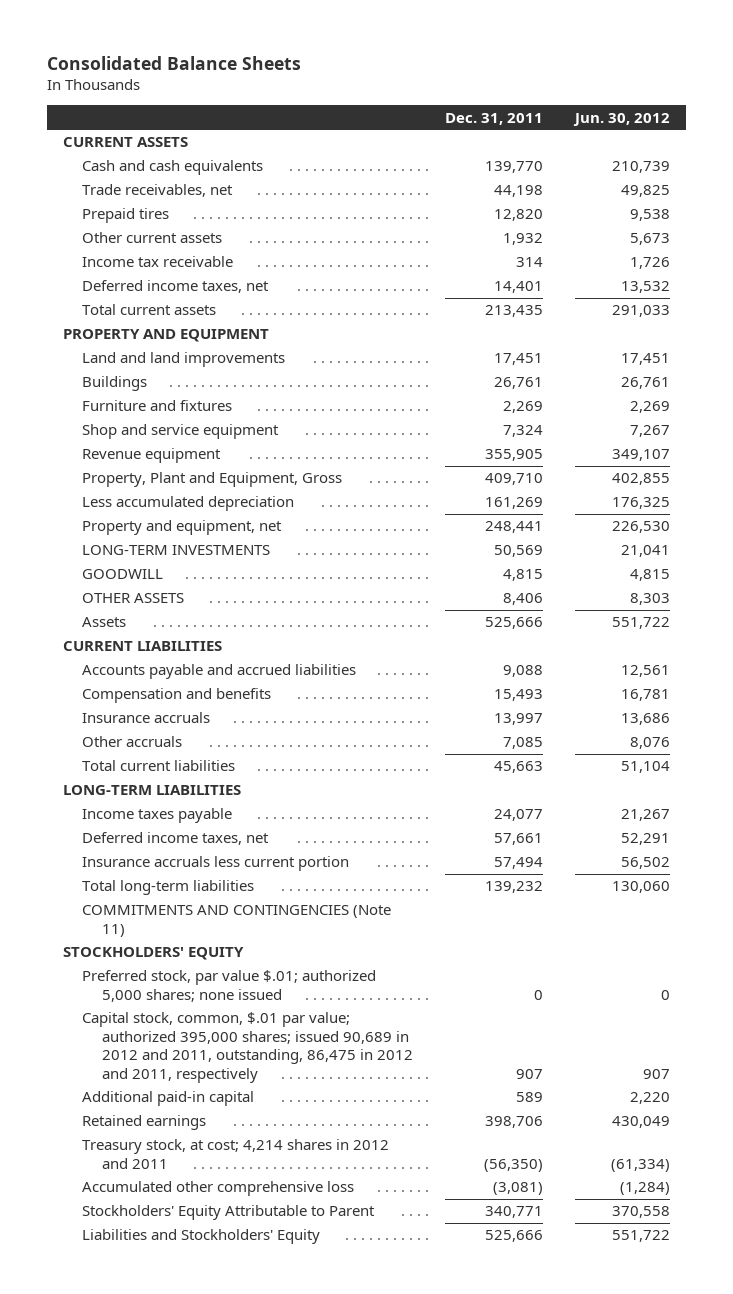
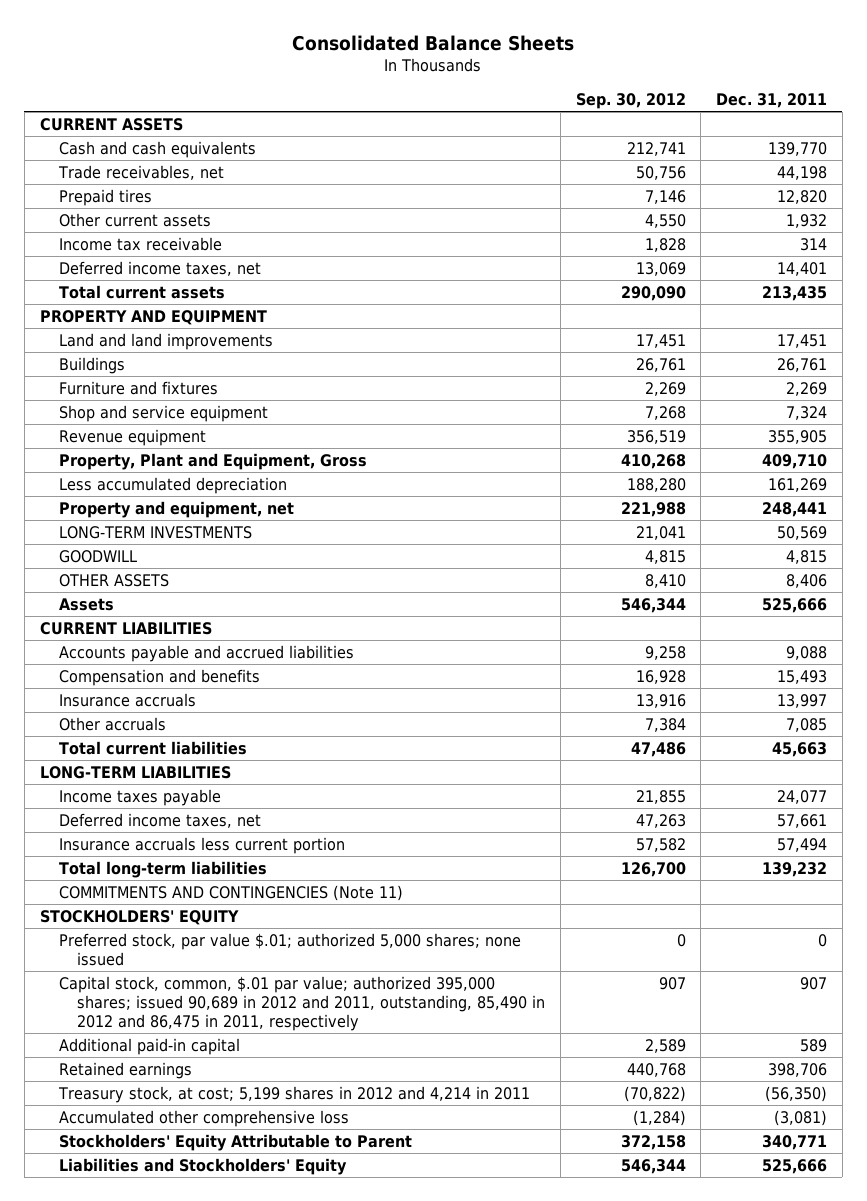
- | Dec. 31, 2011 | Jun. 30, 2012
+ | Sep. 30, 2012 | Dec. 31, 2011
- Capital stock, common, $.01 par value; authorized 395,000 shares; issued 90,689 in 2012 and 2011, outstanding, 86,475 in 2012 and 2011, respectively | 907 | 907
+ Capital stock, common, $.01 par value; authorized 395,000 shares; issued 90,689 in 2012 and 2011, outstanding, 85,490 in 2012 and 86,475 in 2011, respectively | 907 | 907
- Treasury stock, at cost; 4,214 shares in 2012 and 2011 | (56,350) | (61,334)
+ Treasury stock, at cost; 5,199 shares in 2012 and 4,214 in 2011 | (70,822) | (56,350)

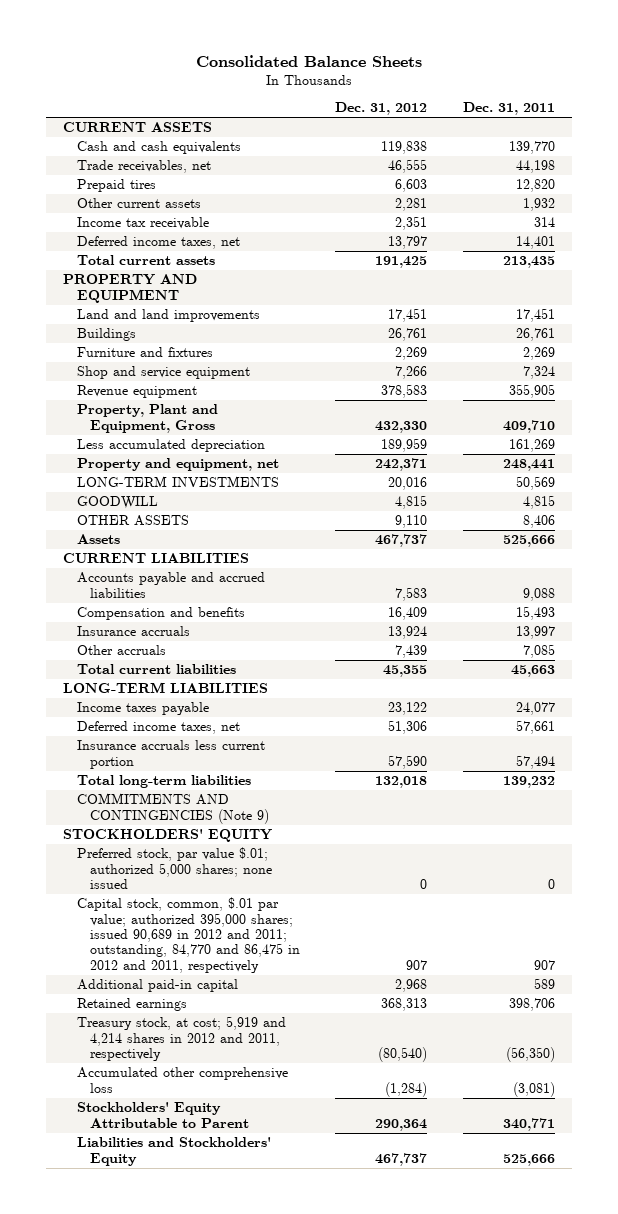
- | Sep. 30, 2012 | Dec. 31, 2011
+ | Dec. 31, 2012 | Dec. 31, 2011
- COMMITMENTS AND CONTINGENCIES (Note 11)
+ COMMITMENTS AND CONTINGENCIES (Note 9)
- Capital stock, common, $.01 par value; authorized 395,000 shares; issued 90,689 in 2012 and 2011, outstanding, 85,490 in 2012 and 86,475 in 2011, respectively | 907 | 907
+ Capital stock, common, $.01 par value; authorized 395,000 shares; issued 90,689 in 2012 and 2011; outstanding, 84,770 and 86,475 in 2012 and 2011, respectively | 907 | 907
- Treasury stock, at cost; 5,199 shares in 2012 and 4,214 in 2011 | (70,822) | (56,350)
+ Treasury stock, at cost; 5,919 and 4,214 shares in 2012 and 2011, respectively | (80,540) | (56,350)

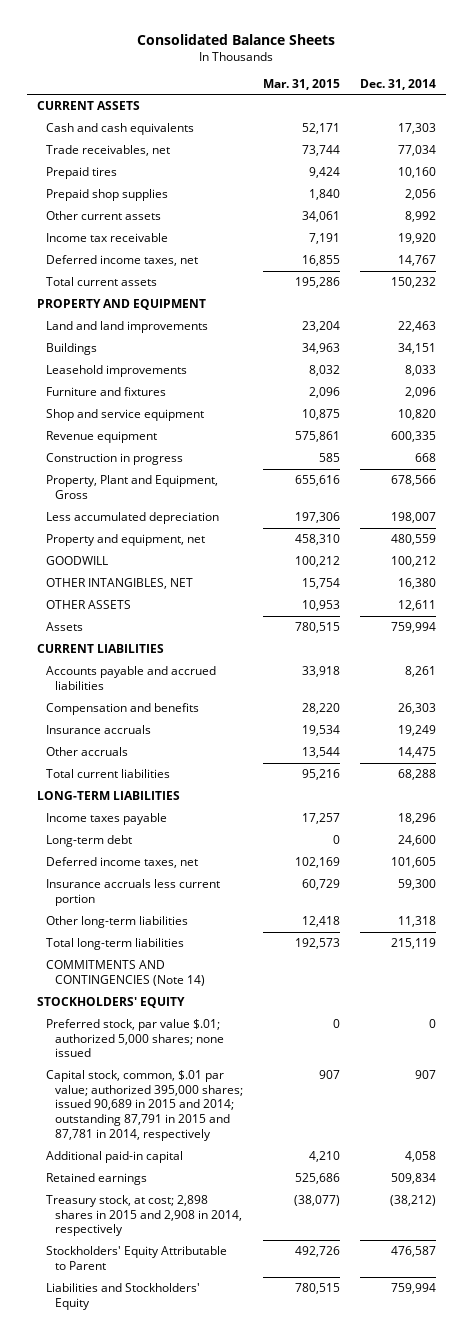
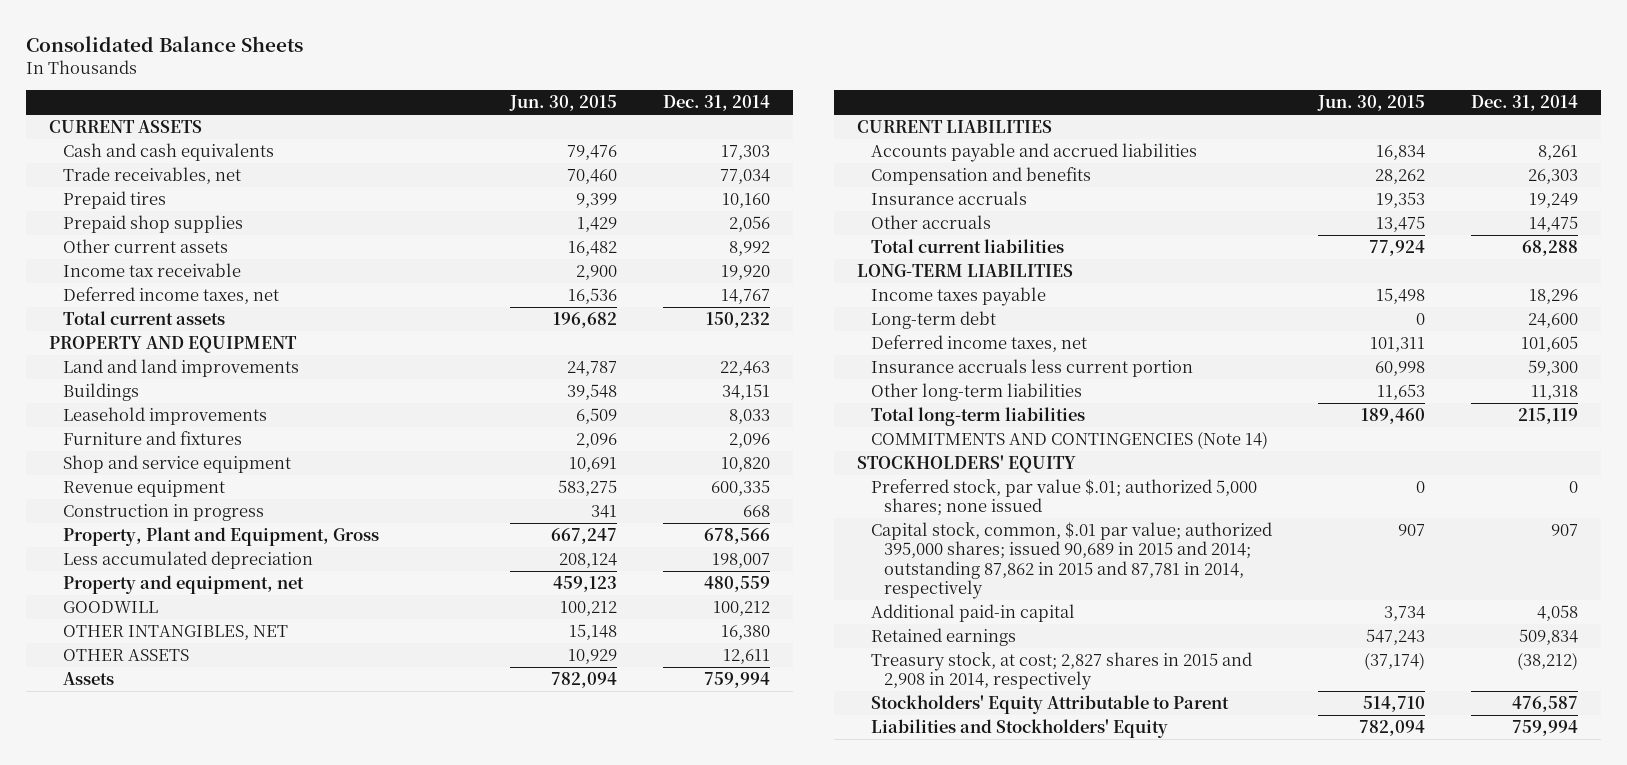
- | Mar. 31, 2015 | Dec. 31, 2014
+ | Jun. 30, 2015 | Dec. 31, 2014
- Capital stock, common, $.01 par value; authorized 395,000 shares; issued 90,689 in 2015 and 2014; outstanding 87,791 in 2015 and 87,781 in 2014, respectively | 907 | 907
+ Capital stock, common, $.01 par value; authorized 395,000 shares; issued 90,689 in 2015 and 2014; outstanding 87,862 in 2015 and 87,781 in 2014, respectively | 907 | 907
- Treasury stock, at cost; 2,898 shares in 2015 and 2,908 in 2014, respectively | (38,077) | (38,212)
+ Treasury stock, at cost; 2,827 shares in 2015 and 2,908 in 2014, respectively | (37,174) | (38,212)

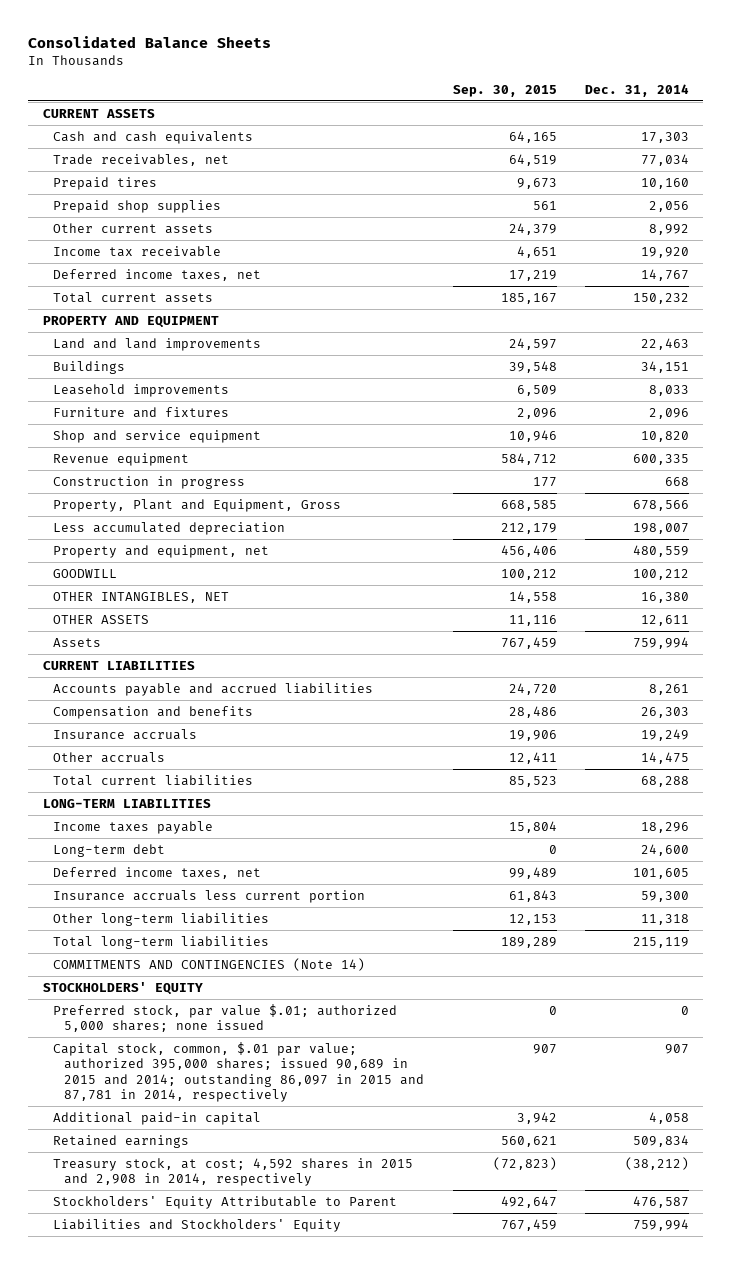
- | Jun. 30, 2015 | Dec. 31, 2014
+ | Sep. 30, 2015 | Dec. 31, 2014
- Capital stock, common, $.01 par value; authorized 395,000 shares; issued 90,689 in 2015 and 2014; outstanding 87,862 in 2015 and 87,781 in 2014, respectively | 907 | 907
+ Capital stock, common, $.01 par value; authorized 395,000 shares; issued 90,689 in 2015 and 2014; outstanding 86,097 in 2015 and 87,781 in 2014, respectively | 907 | 907
- Treasury stock, at cost; 2,827 shares in 2015 and 2,908 in 2014, respectively | (37,174) | (38,212)
+ Treasury stock, at cost; 4,592 shares in 2015 and 2,908 in 2014, respectively | (72,823) | (38,212)

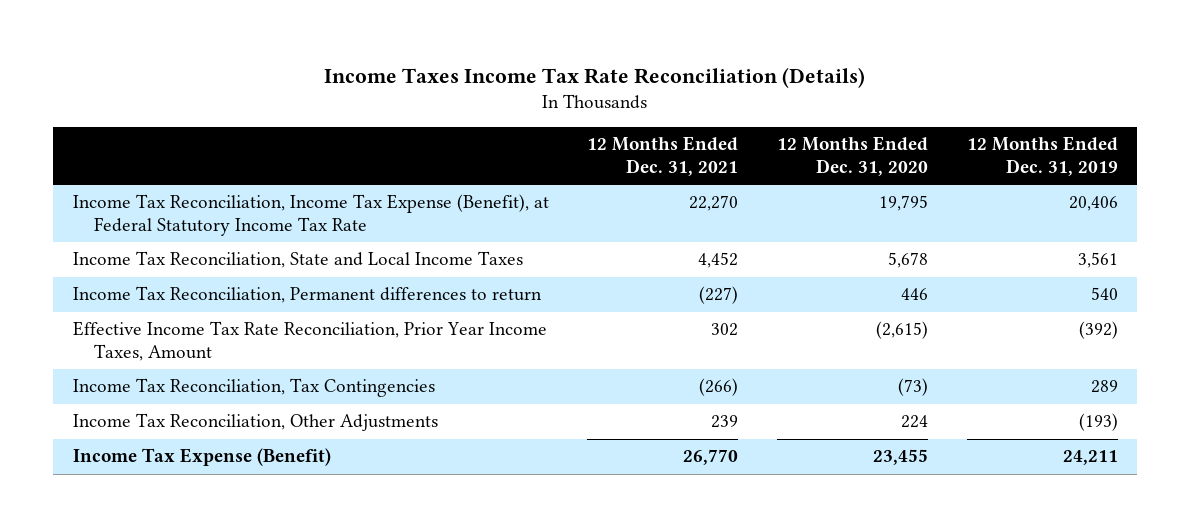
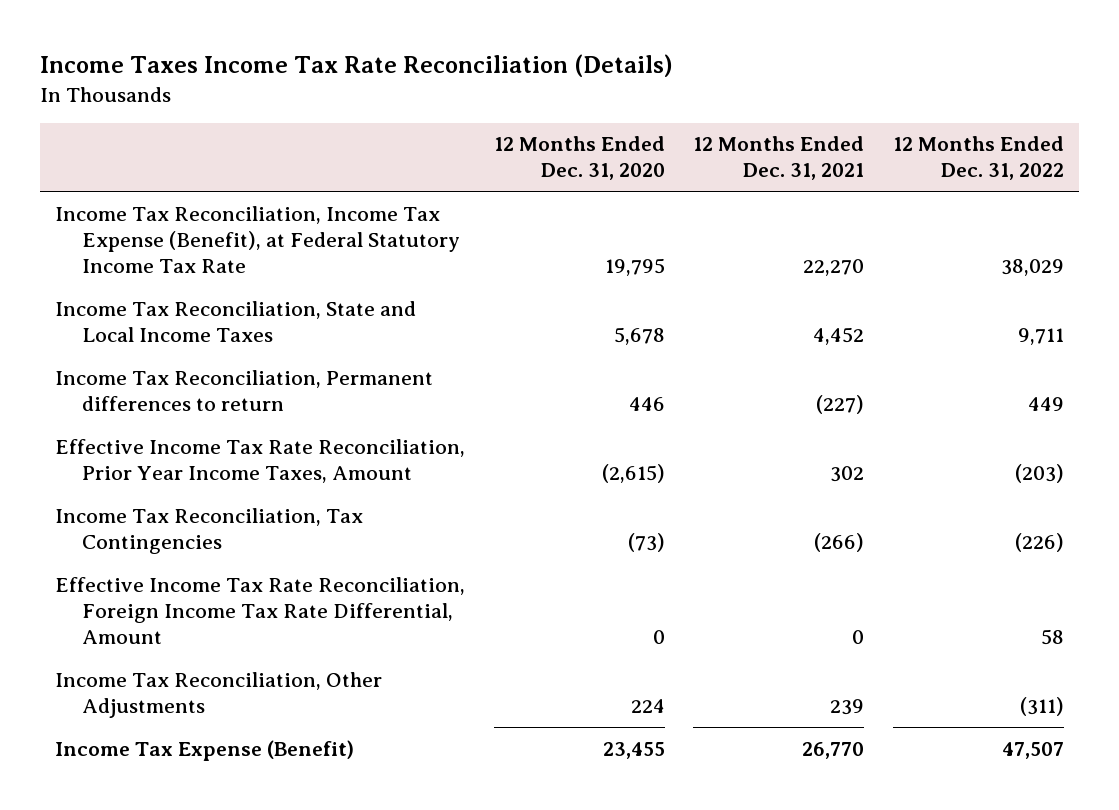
- | 12 Months Ended Dec. 31, 2021 | 12 Months Ended Dec. 31, 2020 | 12 Months Ended Dec. 31, 2019
+ | 12 Months Ended Dec. 31, 2020 | 12 Months Ended Dec. 31, 2021 | 12 Months Ended Dec. 31, 2022
+ Effective Income Tax Rate Reconciliation, Foreign Income Tax Rate Differential, Amount | 0 | 0 | 58

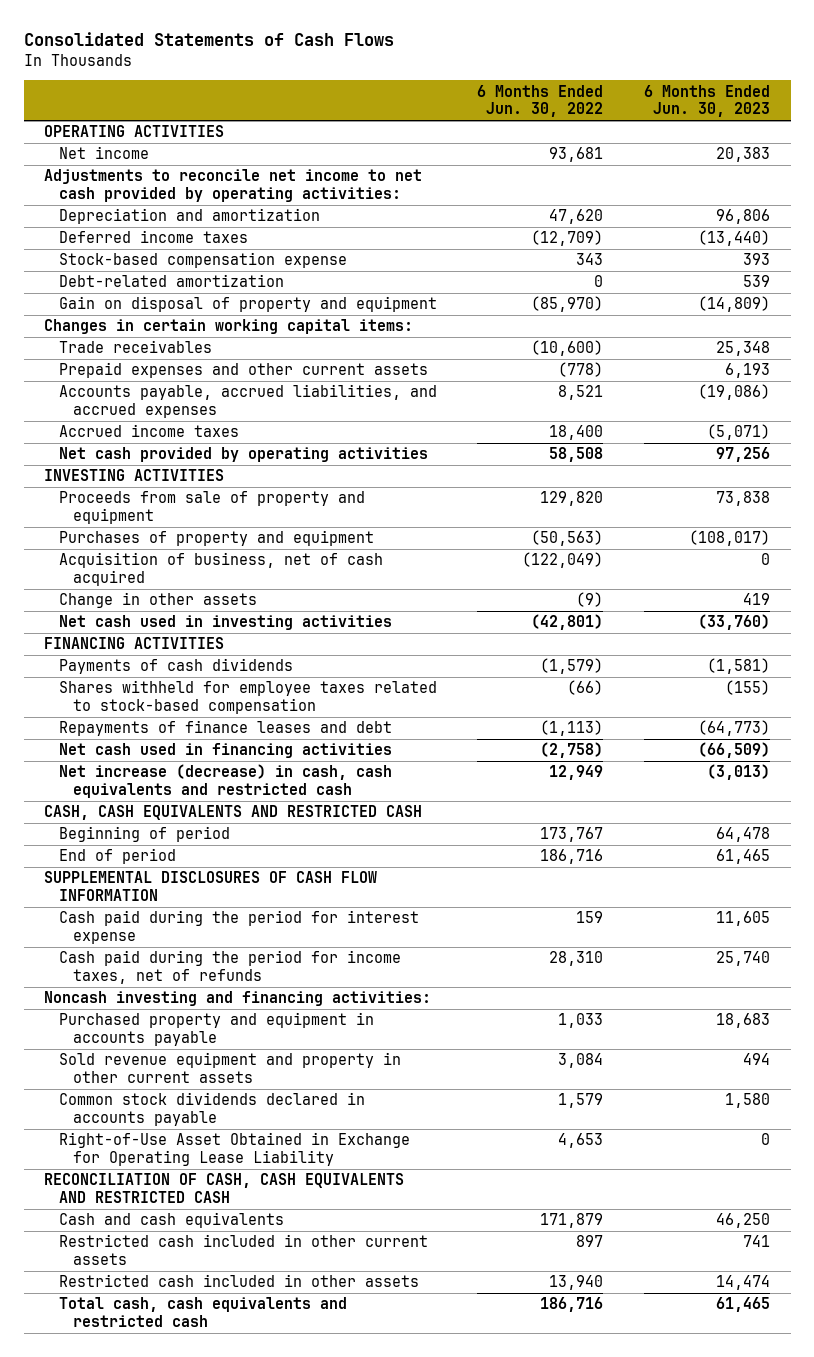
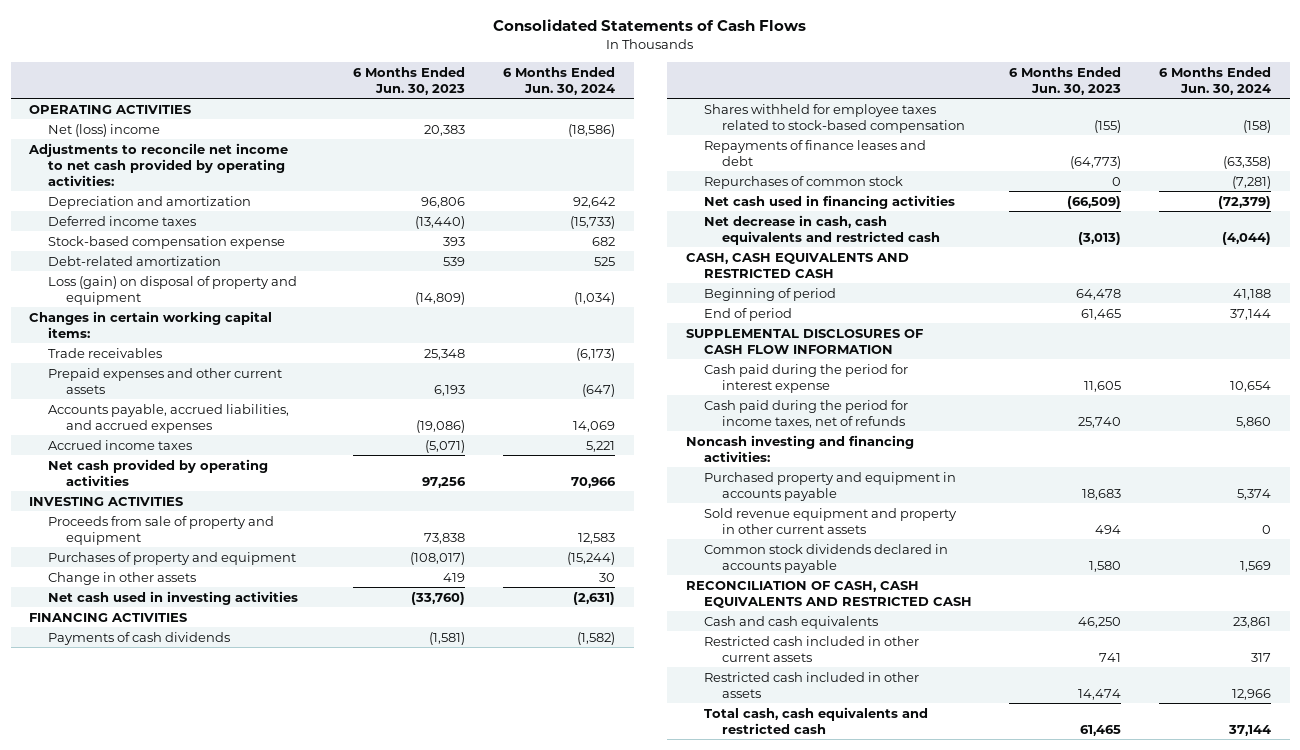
- | 6 Months Ended Jun. 30, 2022 | 6 Months Ended Jun. 30, 2023
+ | 6 Months Ended Jun. 30, 2023 | 6 Months Ended Jun. 30, 2024
- Net income | 93,681 | 20,383
+ Net (loss) income | 20,383 | (18,586)
- Gain on disposal of property and equipment | (85,970) | (14,809)
+ Loss (gain) on disposal of property and equipment | (14,809) | (1,034)
- Acquisition of business, net of cash acquired | (122,049) | 0
+ Repurchases of common stock | 0 | (7,281)
- Net increase (decrease) in cash, cash equivalents and restricted cash | 12,949 | (3,013)
+ Net decrease in cash, cash equivalents and restricted cash | (3,013) | (4,044)
- Right-of-Use Asset Obtained in Exchange for Operating Lease Liability | 4,653 | 0

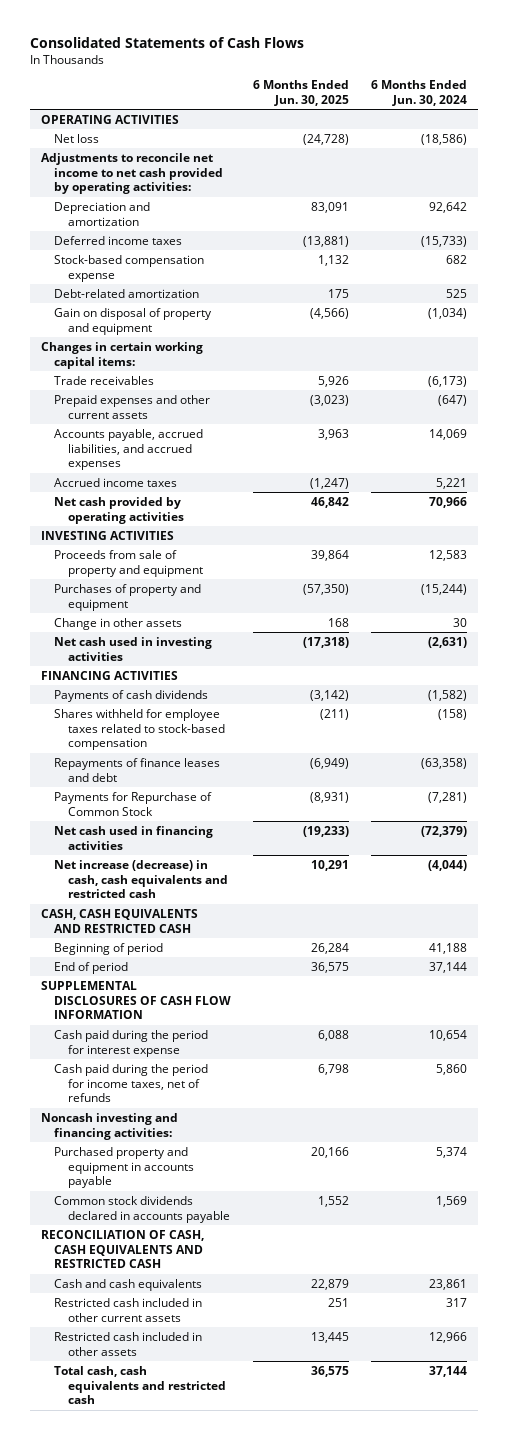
- | 6 Months Ended Jun. 30, 2023 | 6 Months Ended Jun. 30, 2024
+ | 6 Months Ended Jun. 30, 2025 | 6 Months Ended Jun. 30, 2024
- Net (loss) income | 20,383 | (18,586)
+ Net loss | (24,728) | (18,586)
- Loss (gain) on disposal of property and equipment | (14,809) | (1,034)
+ Gain on disposal of property and equipment | (4,566) | (1,034)
- Repurchases of common stock | 0 | (7,281)
+ Payments for Repurchase of Common Stock | (8,931) | (7,281)
- Net decrease in cash, cash equivalents and restricted cash | (3,013) | (4,044)
+ Net increase (decrease) in cash, cash equivalents and restricted cash | 10,291 | (4,044)
- Sold revenue equipment and property in other current assets | 494 | 0

